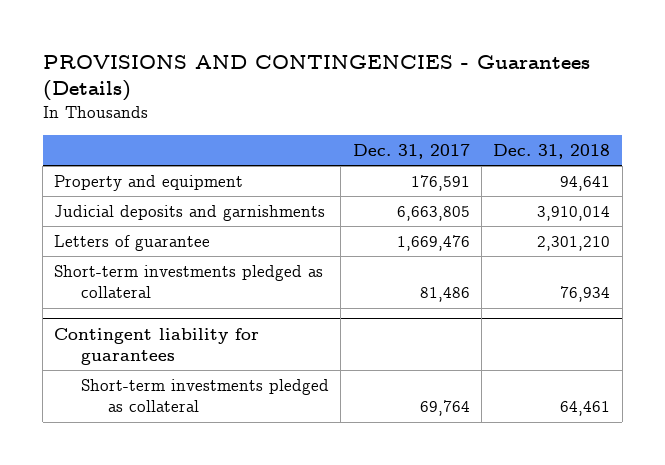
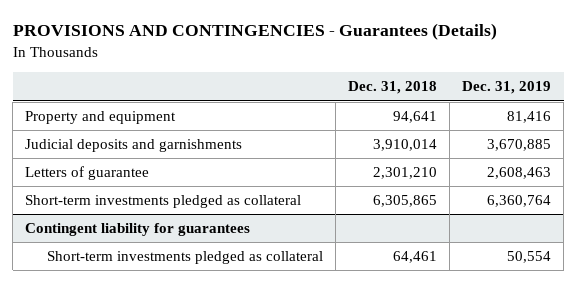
- | Dec. 31, 2017 | Dec. 31, 2018
+ | Dec. 31, 2018 | Dec. 31, 2019
- Short-term investments pledged as collateral | 81,486 | 76,934
+ Short-term investments pledged as collateral | 6,305,865 | 6,360,764

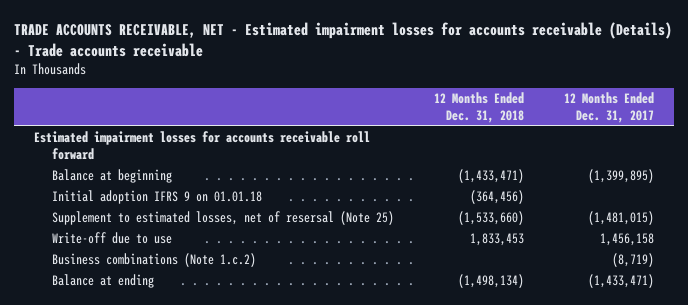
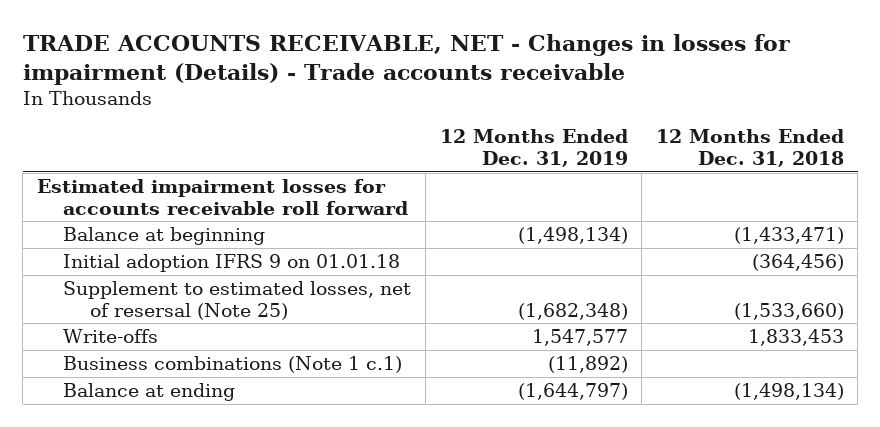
- TRADE ACCOUNTS RECEIVABLE, NET - Estimated impairment losses for accounts receivable (Details) - Trade accounts receivable
+ TRADE ACCOUNTS RECEIVABLE, NET - Changes in losses for impairment (Details) - Trade accounts receivable
- | 12 Months Ended Dec. 31, 2018 | 12 Months Ended Dec. 31, 2017
+ | 12 Months Ended Dec. 31, 2019 | 12 Months Ended Dec. 31, 2018
- Write-off due to use | 1,833,453 | 1,456,158
- Business combinations (Note 1.c.2) | | (8,719)
+ Write-offs | 1,547,577 | 1,833,453
+ Business combinations (Note 1 c.1) | (11,892) |

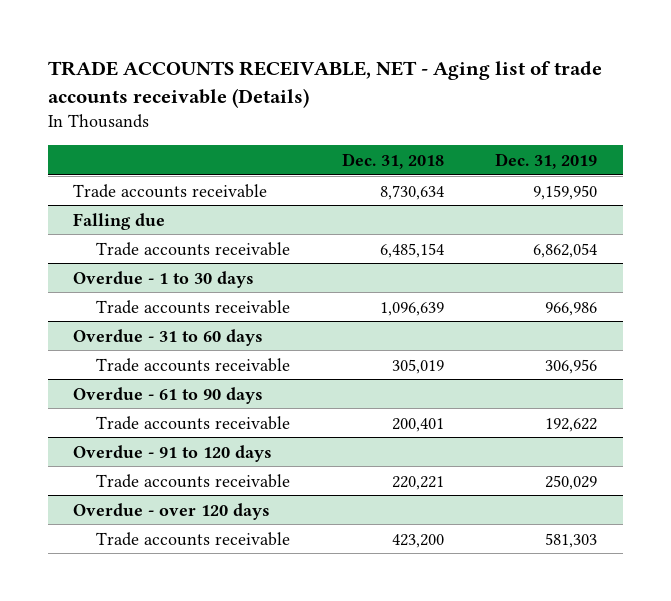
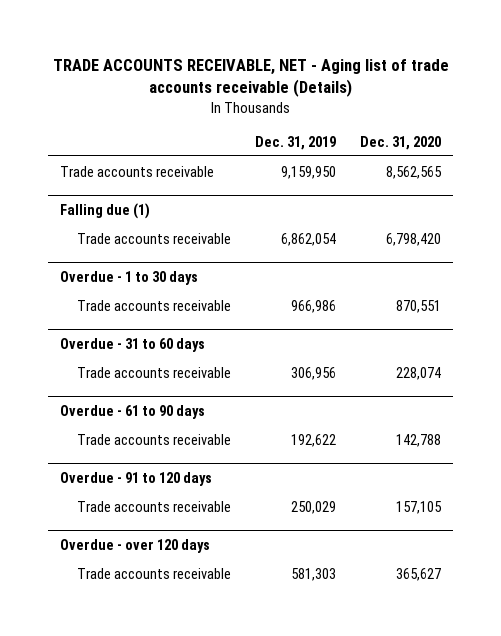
- | Dec. 31, 2018 | Dec. 31, 2019
+ | Dec. 31, 2019 | Dec. 31, 2020
- Falling due
+ Falling due (1)

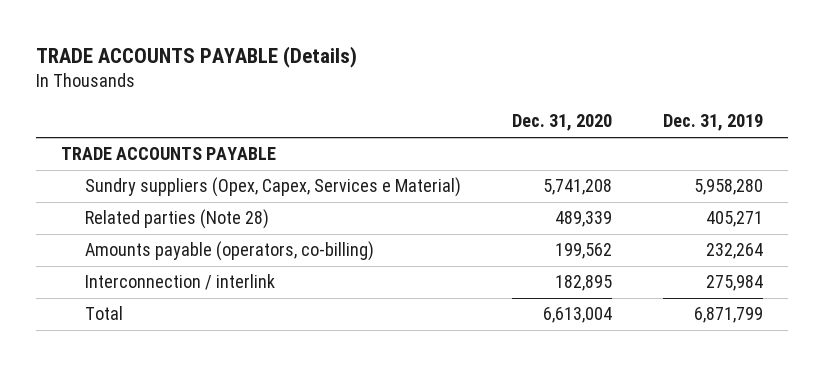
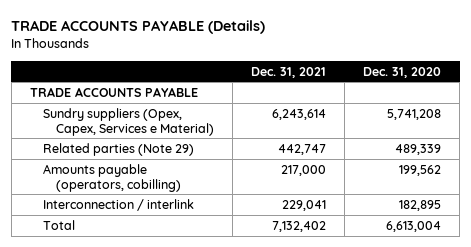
- | Dec. 31, 2020 | Dec. 31, 2019
+ | Dec. 31, 2021 | Dec. 31, 2020
- Related parties (Note 28) | 489,339 | 405,271
- Amounts payable (operators, co-billing) | 199,562 | 232,264
+ Related parties (Note 29) | 442,747 | 489,339
+ Amounts payable (operators, cobilling) | 217,000 | 199,562

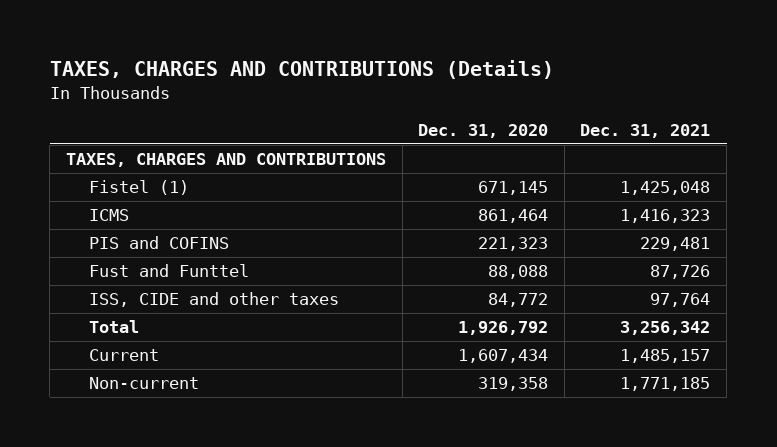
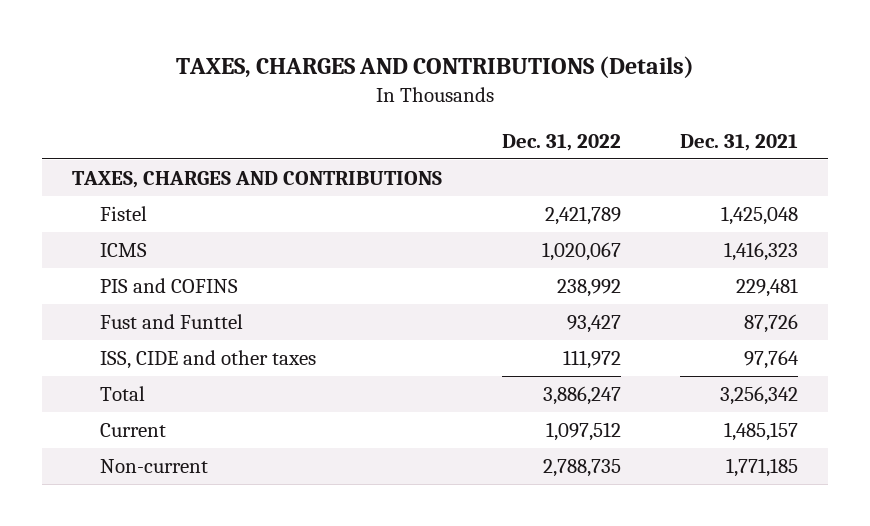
- | Dec. 31, 2020 | Dec. 31, 2021
+ | Dec. 31, 2022 | Dec. 31, 2021
- Fistel (1) | 671,145 | 1,425,048
+ Fistel | 2,421,789 | 1,425,048

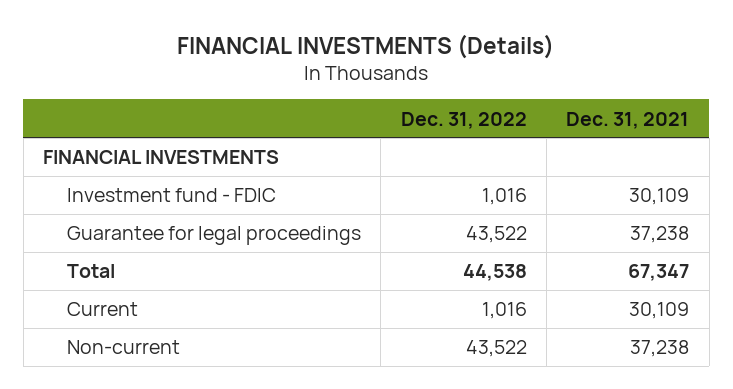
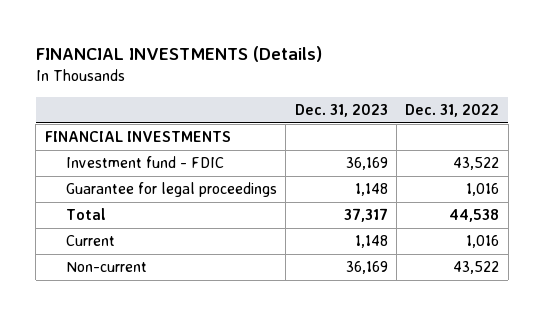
- | Dec. 31, 2022 | Dec. 31, 2021
+ | Dec. 31, 2023 | Dec. 31, 2022
- Investment fund - FDIC | 1,016 | 30,109
- Guarantee for legal proceedings | 43,522 | 37,238
+ Investment fund - FDIC | 36,169 | 43,522
+ Guarantee for legal proceedings | 1,148 | 1,016

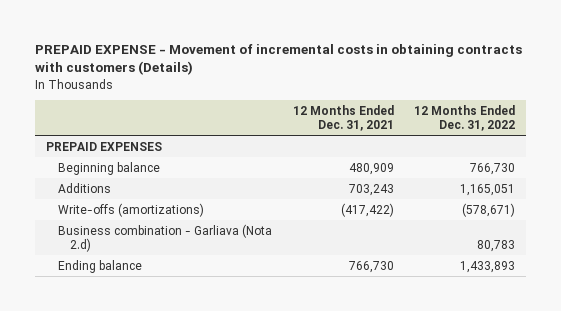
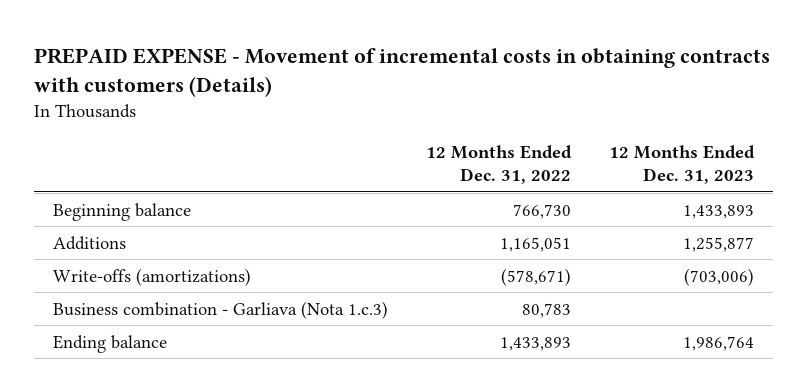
- | 12 Months Ended Dec. 31, 2021 | 12 Months Ended Dec. 31, 2022
+ | 12 Months Ended Dec. 31, 2022 | 12 Months Ended Dec. 31, 2023
- PREPAID EXPENSES
- Business combination - Garliava (Nota 2.d) | | 80,783
+ Business combination - Garliava (Nota 1.c.3) | 80,783 |

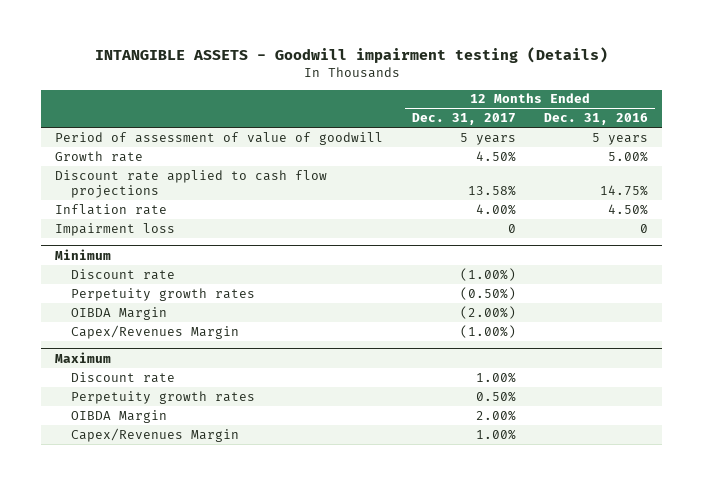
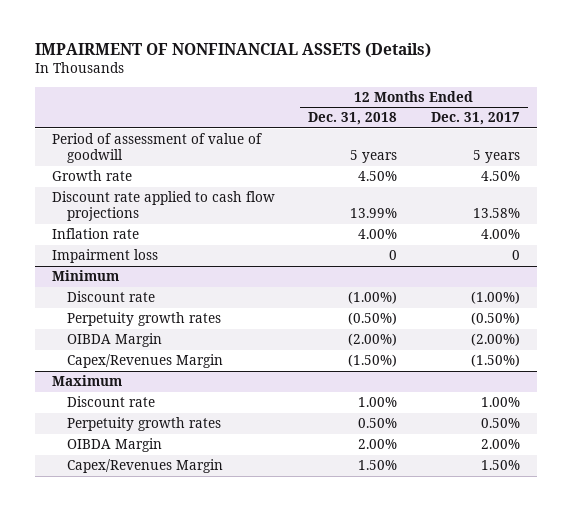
- INTANGIBLE ASSETS - Goodwill impairment testing (Details)
+ IMPAIRMENT OF NONFINANCIAL ASSETS (Details)
- | 12 Months Ended Dec. 31, 2017 | 12 Months Ended Dec. 31, 2016
+ | 12 Months Ended Dec. 31, 2018 | 12 Months Ended Dec. 31, 2017
@ Minimum
- Capex/Revenues Margin | (1.00%) |
+ Capex/Revenues Margin | (1.50%) | (1.50%)
@ Maximum
- Capex/Revenues Margin | 1.00% |
+ Capex/Revenues Margin | 1.50% | 1.50%

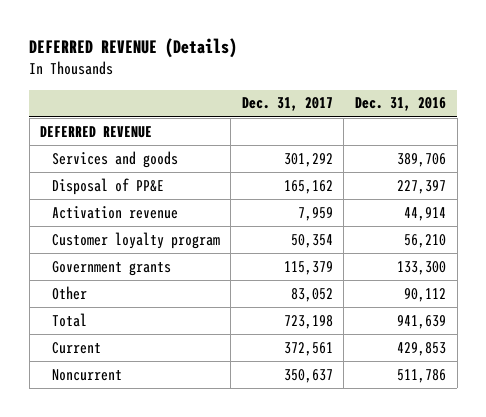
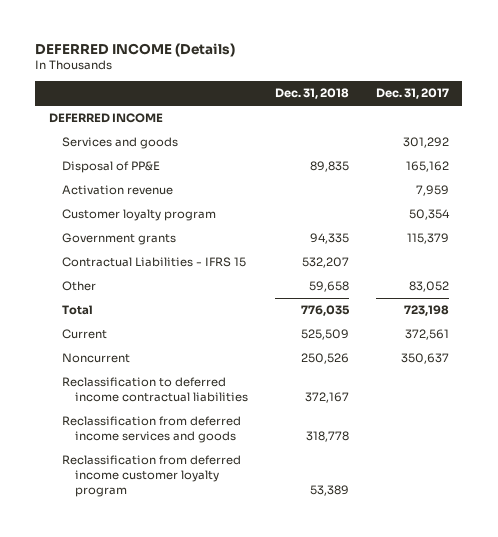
- DEFERRED REVENUE (Details)
+ DEFERRED INCOME (Details)
- | Dec. 31, 2017 | Dec. 31, 2016
+ | Dec. 31, 2018 | Dec. 31, 2017
- DEFERRED REVENUE
+ DEFERRED INCOME
+ Contractual Liabilities - IFRS 15 | 532,207 |
+ Reclassification to deferred income contractual liabilities | 372,167 |
+ Reclassification from deferred income services and goods | 318,778 |
+ Reclassification from deferred income customer loyalty program | 53,389 |

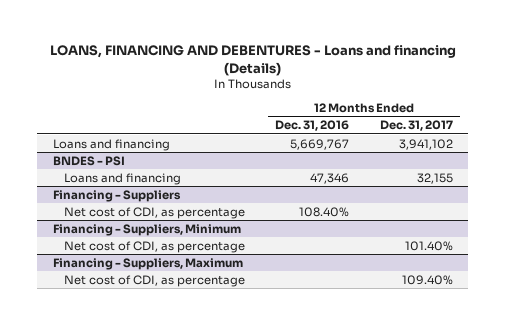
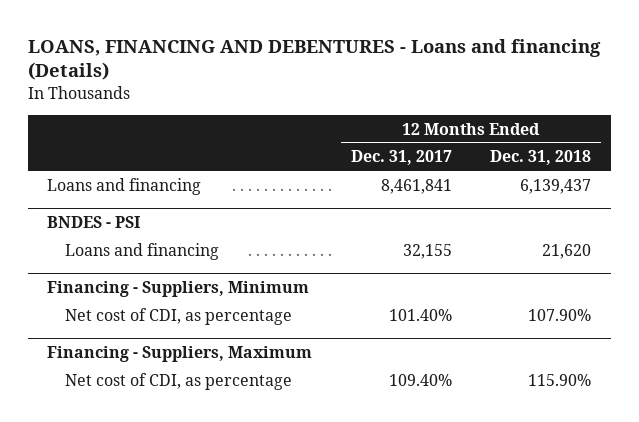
- | 12 Months Ended Dec. 31, 2016 | 12 Months Ended Dec. 31, 2017
+ | 12 Months Ended Dec. 31, 2017 | 12 Months Ended Dec. 31, 2018
- Loans and financing | 5,669,767 | 3,941,102
+ Loans and financing | 8,461,841 | 6,139,437
- Financing - Suppliers
- Net cost of CDI, as percentage | 108.40% |

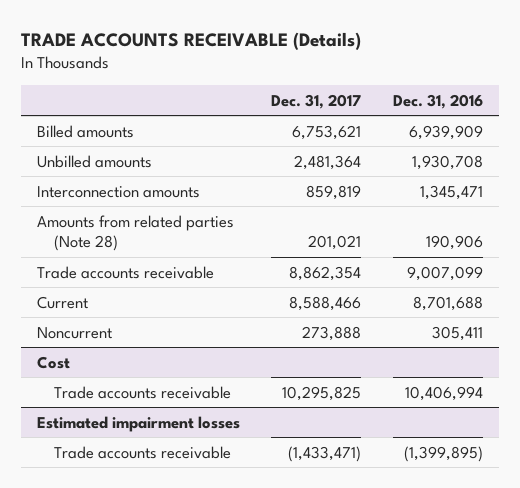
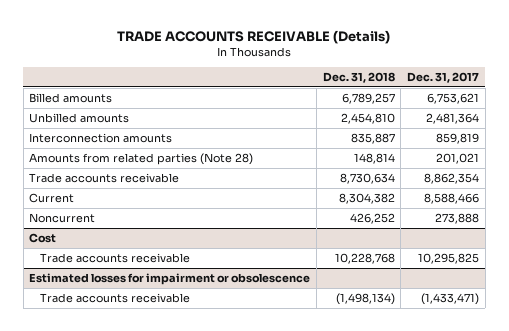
- | Dec. 31, 2017 | Dec. 31, 2016
+ | Dec. 31, 2018 | Dec. 31, 2017
- Estimated impairment losses
+ Estimated losses for impairment or obsolescence

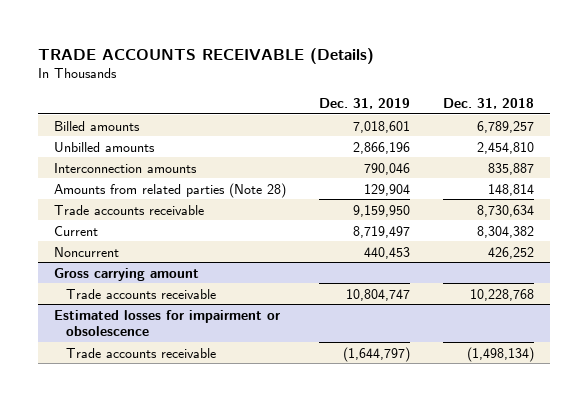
- | Dec. 31, 2018 | Dec. 31, 2017
+ | Dec. 31, 2019 | Dec. 31, 2018
- Cost
+ Gross carrying amount

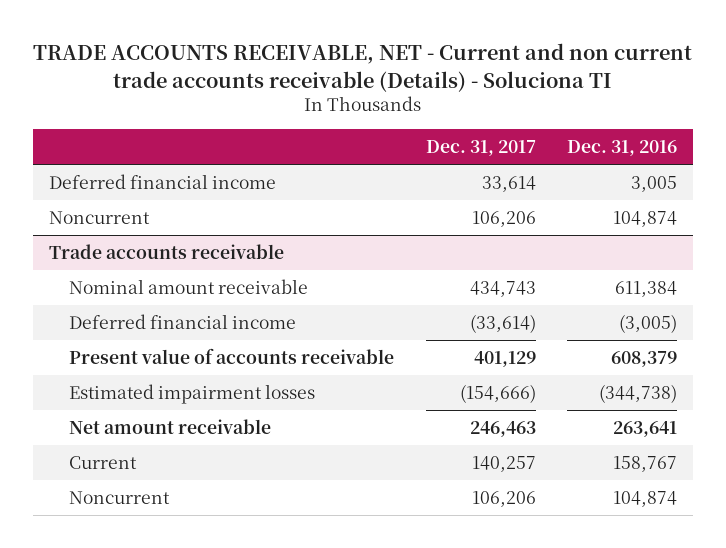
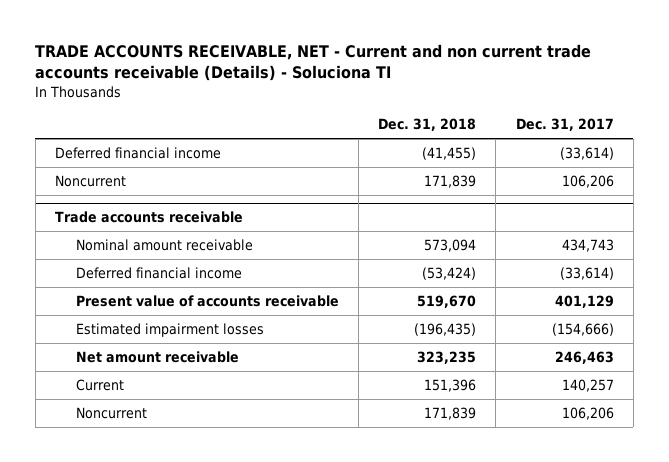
- | Dec. 31, 2017 | Dec. 31, 2016
+ | Dec. 31, 2018 | Dec. 31, 2017
- Deferred financial income | 33,614 | 3,005
+ Deferred financial income | (41,455) | (33,614)

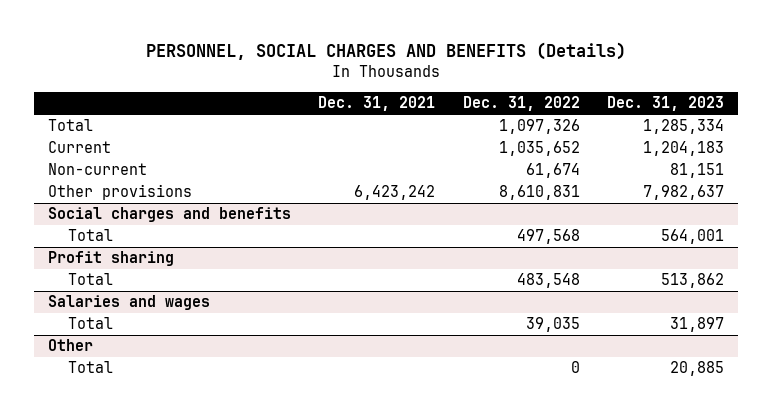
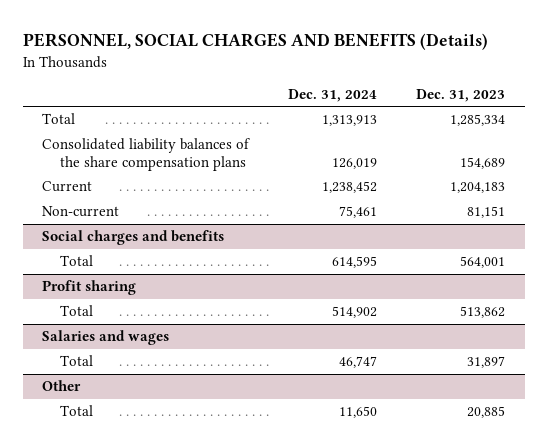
- | Dec. 31, 2021 | Dec. 31, 2022 | Dec. 31, 2023
+ | Dec. 31, 2024 | Dec. 31, 2023
+ Consolidated liability balances of the share compensation plans | 126,019 | 154,689
- Other provisions | 6,423,242 | 8,610,831 | 7,982,637

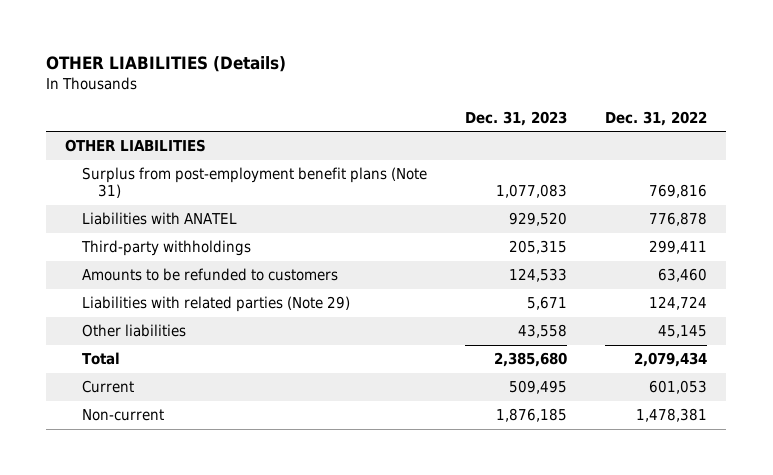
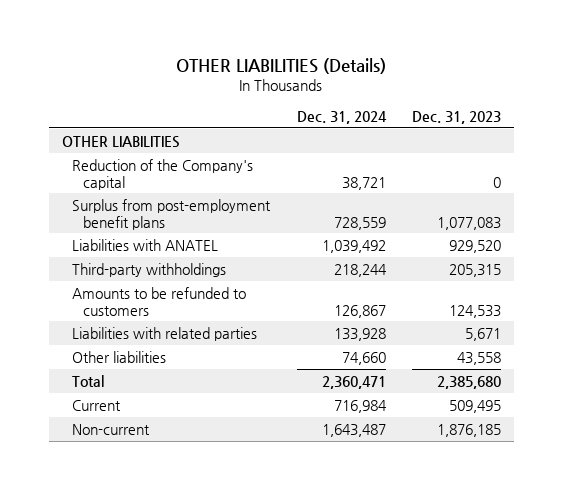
- | Dec. 31, 2023 | Dec. 31, 2022
+ | Dec. 31, 2024 | Dec. 31, 2023
- Surplus from post-employment benefit plans (Note 31) | 1,077,083 | 769,816
+ Reduction of the Company's capital | 38,721 | 0
+ Surplus from post-employment benefit plans | 728,559 | 1,077,083
- Liabilities with related parties (Note 29) | 5,671 | 124,724
+ Liabilities with related parties | 133,928 | 5,671

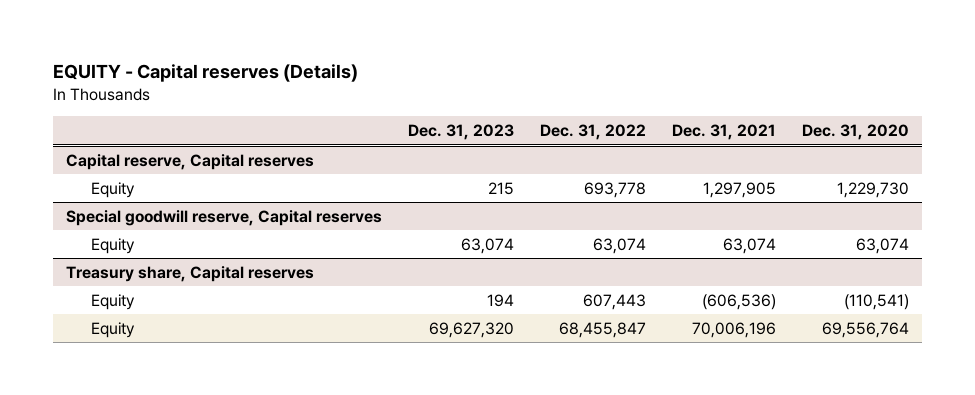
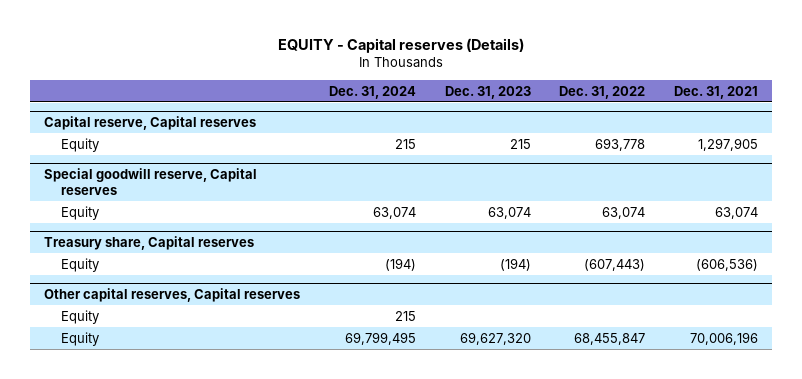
- | Dec. 31, 2023 | Dec. 31, 2022 | Dec. 31, 2021 | Dec. 31, 2020
+ | Dec. 31, 2024 | Dec. 31, 2023 | Dec. 31, 2022 | Dec. 31, 2021
@ Treasury share, Capital reserves
- Equity | 194 | 607,443 | (606,536) | (110,541)
+ Equity | (194) | (194) | (607,443) | (606,536)
+ Other capital reserves, Capital reserves
+ Equity | 215 | | |

